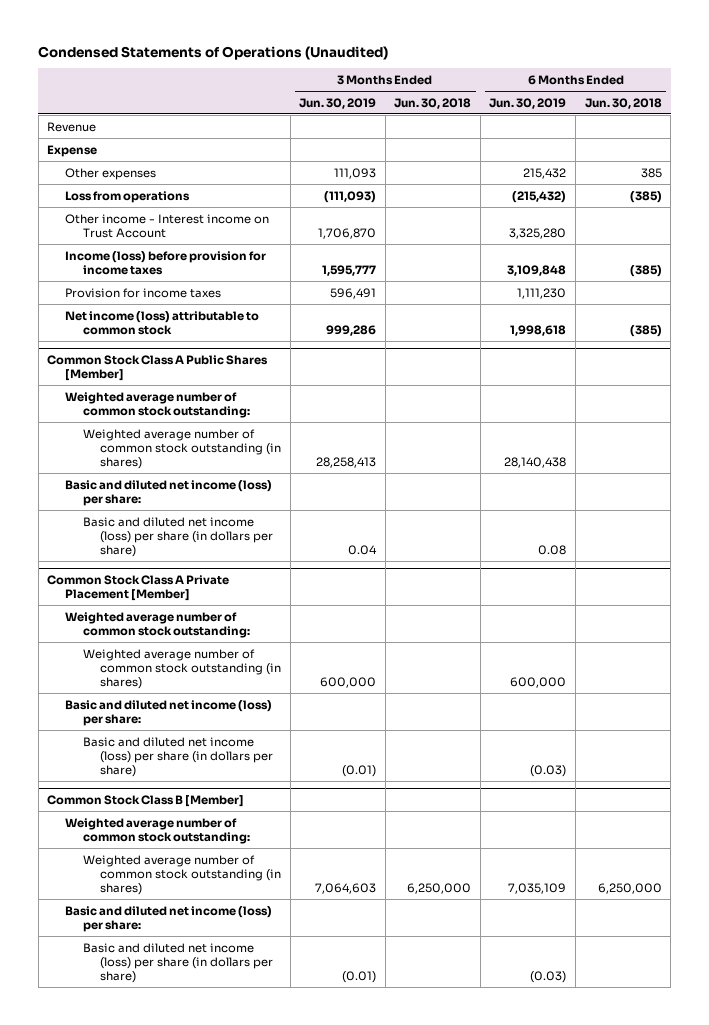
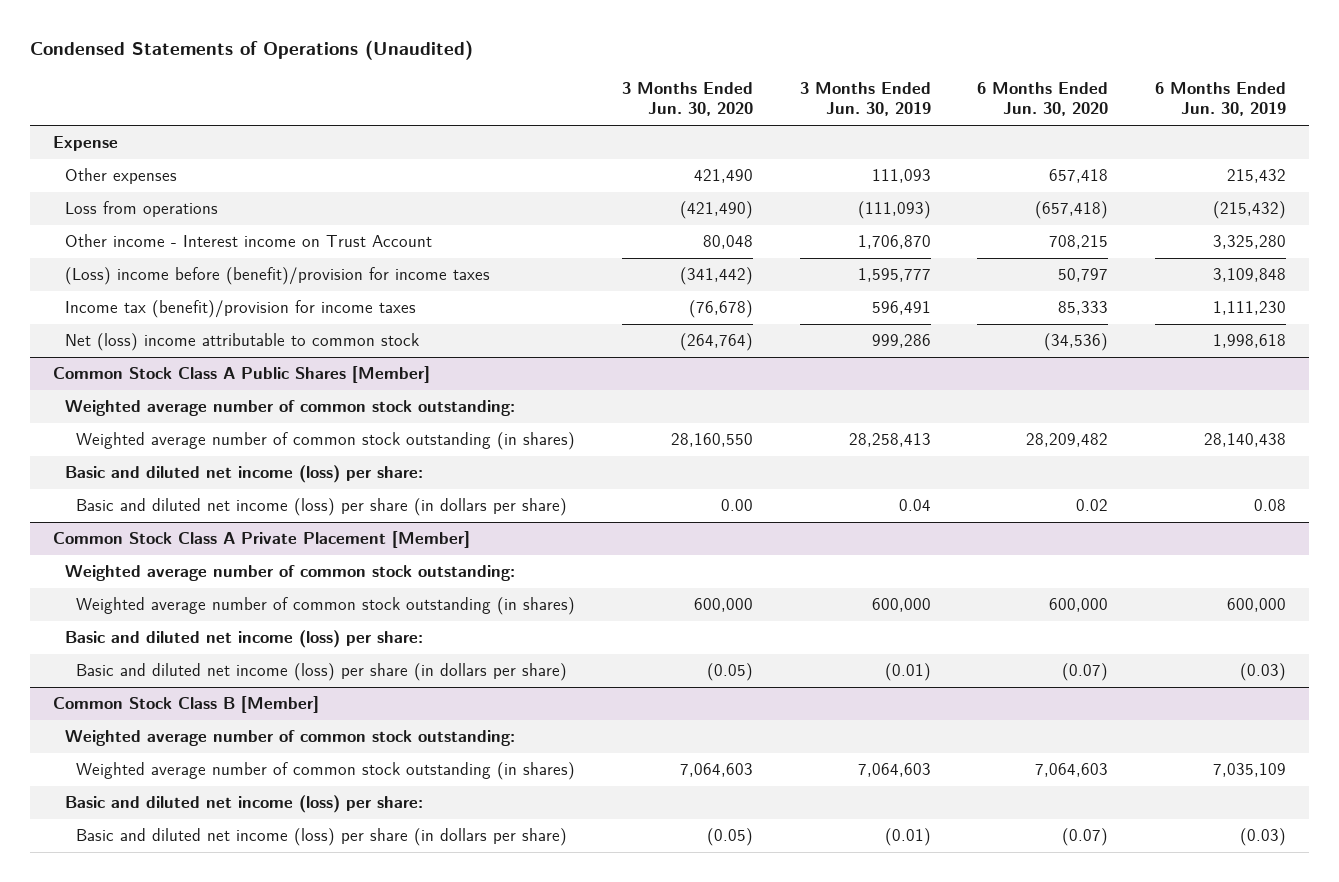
- | 3 Months Ended Jun. 30, 2019 | 3 Months Ended Jun. 30, 2018 | 6 Months Ended Jun. 30, 2019 | 6 Months Ended Jun. 30, 2018
+ | 3 Months Ended Jun. 30, 2020 | 3 Months Ended Jun. 30, 2019 | 6 Months Ended Jun. 30, 2020 | 6 Months Ended Jun. 30, 2019
- Revenue
- Income (loss) before provision for income taxes | 1,595,777 | | 3,109,848 | (385)
- Provision for income taxes | 596,491 | | 1,111,230 |
- Net income (loss) attributable to common stock | 999,286 | | 1,998,618 | (385)
+ (Loss) income before (benefit)/provision for income taxes | (341,442) | 1,595,777 | 50,797 | 3,109,848
+ Income tax (benefit)/provision for income taxes | (76,678) | 596,491 | 85,333 | 1,111,230
+ Net (loss) income attributable to common stock | (264,764) | 999,286 | (34,536) | 1,998,618

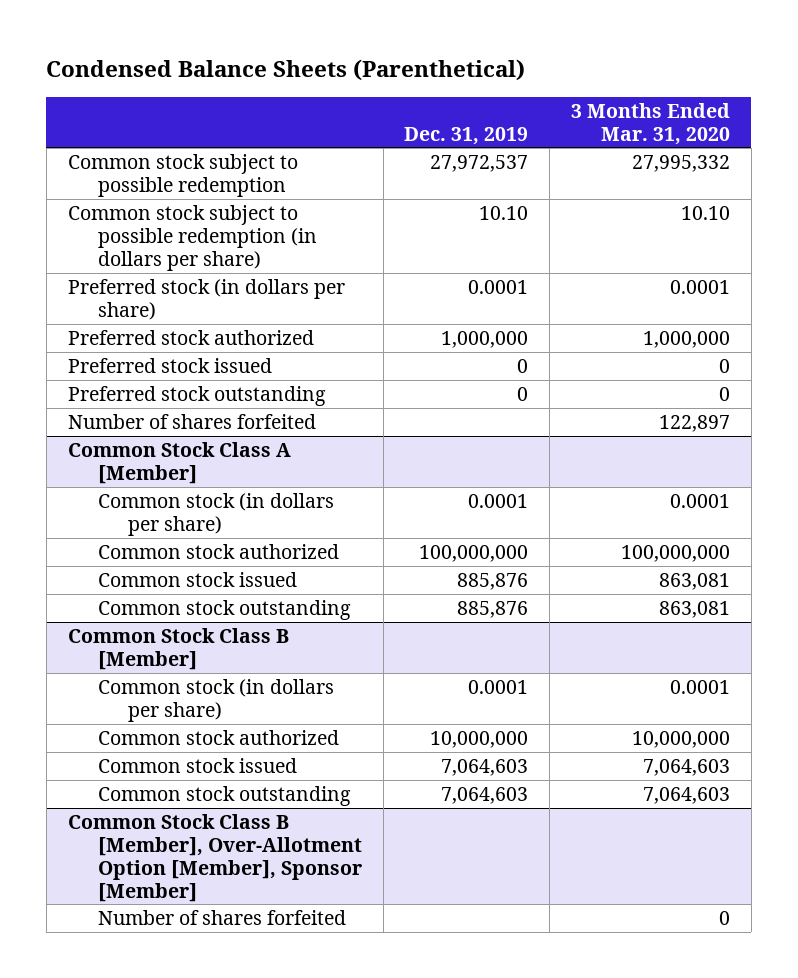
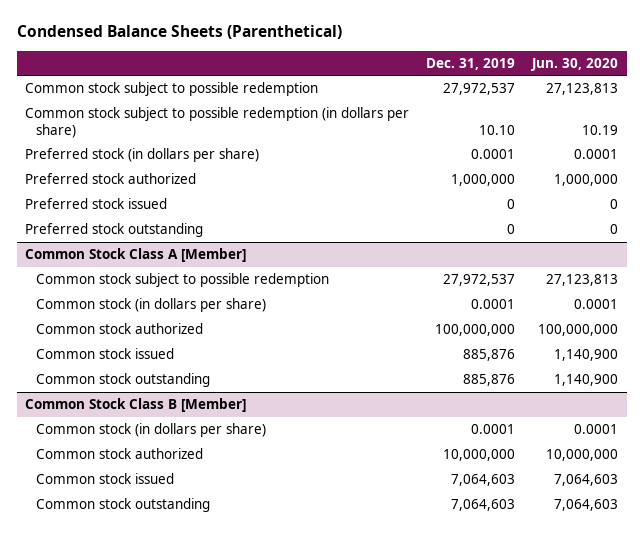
- | Dec. 31, 2019 | 3 Months Ended Mar. 31, 2020
+ | Dec. 31, 2019 | Jun. 30, 2020
- Number of shares forfeited | | 122,897
@ Common Stock Class A [Member]
+ Common stock subject to possible redemption | 27,972,537 | 27,123,813
- Common Stock Class B [Member], Over-Allotment Option [Member], Sponsor [Member]
- Number of shares forfeited | | 0

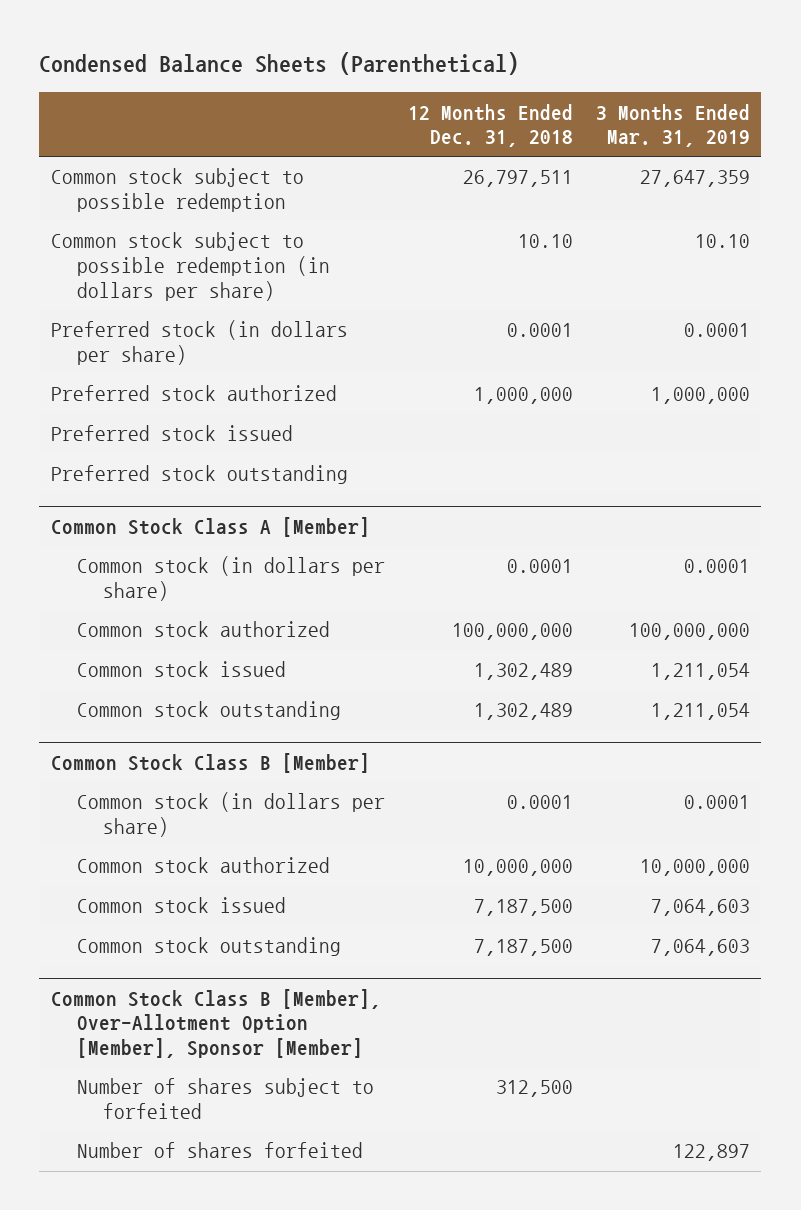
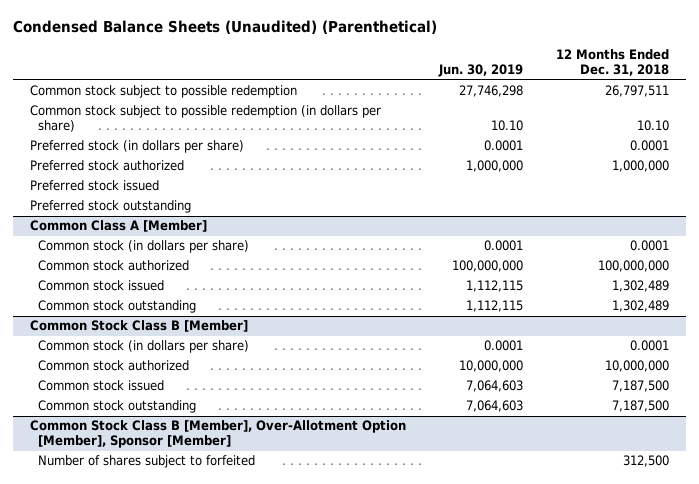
- Condensed Balance Sheets (Parenthetical)
+ Condensed Balance Sheets (Unaudited) (Parenthetical)
- | 12 Months Ended Dec. 31, 2018 | 3 Months Ended Mar. 31, 2019
+ | Jun. 30, 2019 | 12 Months Ended Dec. 31, 2018
- Common Stock Class A [Member]
+ Common Class A [Member]
@ Common Stock Class B [Member], Over-Allotment Option [Member], Sponsor [Member]
- Number of shares forfeited | | 122,897

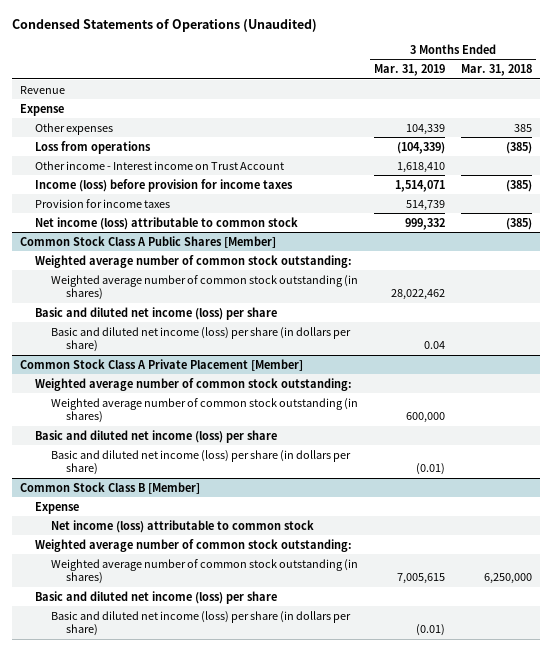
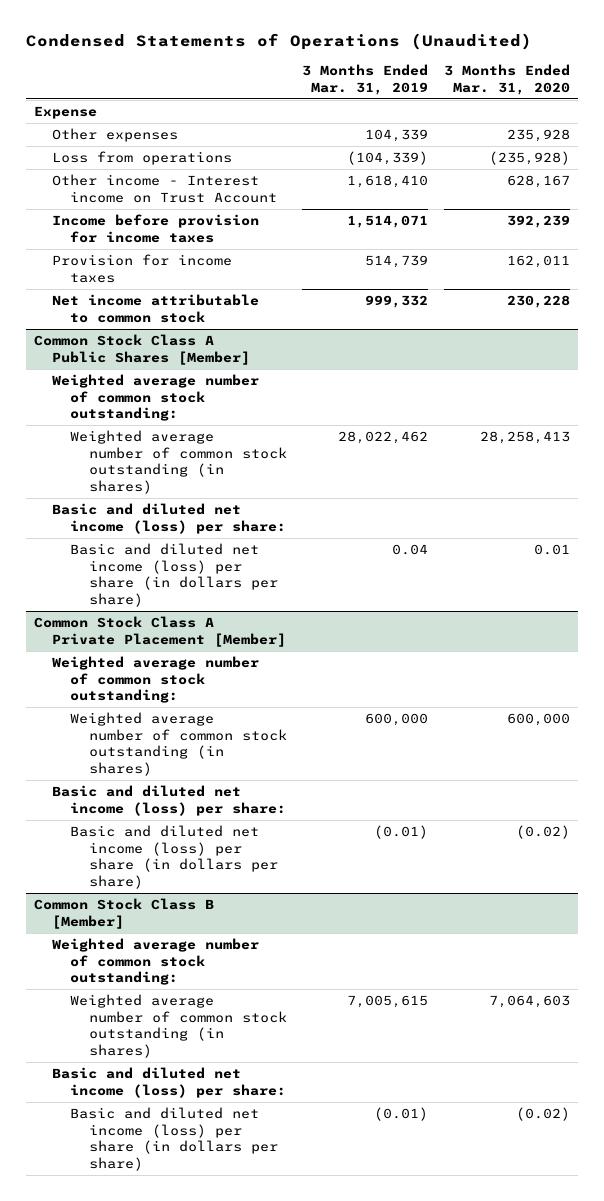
- | 3 Months Ended Mar. 31, 2019 | 3 Months Ended Mar. 31, 2018
+ | 3 Months Ended Mar. 31, 2019 | 3 Months Ended Mar. 31, 2020
- Revenue
- Income (loss) before provision for income taxes | 1,514,071 | (385)
+ Income before provision for income taxes | 1,514,071 | 392,239
- Net income (loss) attributable to common stock | 999,332 | (385)
+ Net income attributable to common stock | 999,332 | 230,228
@ Common Stock Class A Public Shares [Member]
- Basic and diluted net income (loss) per share
+ Basic and diluted net income (loss) per share:
@ Common Stock Class A Private Placement [Member]
- Basic and diluted net income (loss) per share
+ Basic and diluted net income (loss) per share:
@ Common Stock Class B [Member]
- Expense
- Net income (loss) attributable to common stock
- Basic and diluted net income (loss) per share
+ Basic and diluted net income (loss) per share:

